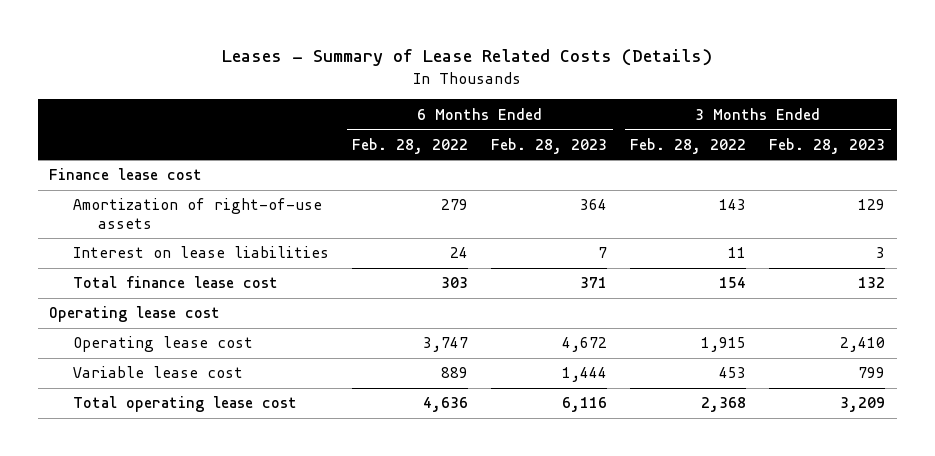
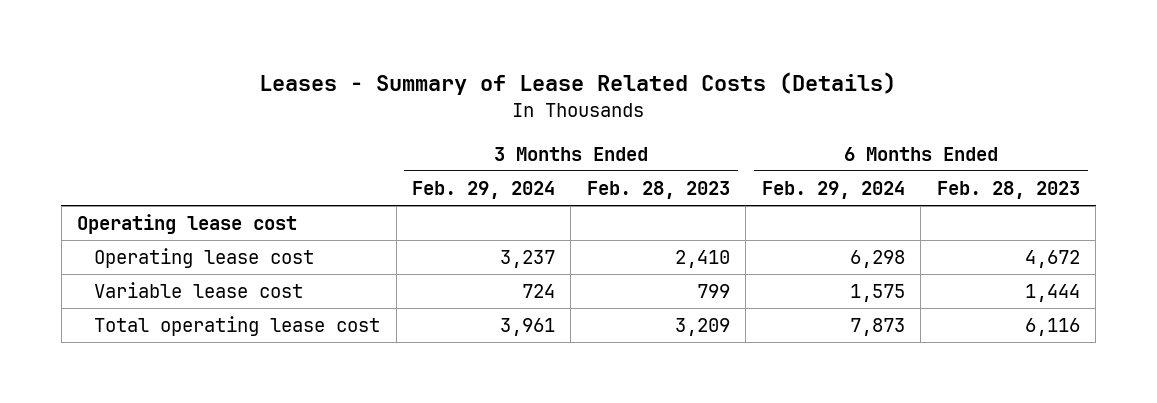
- | 6 Months Ended Feb. 28, 2022 | 6 Months Ended Feb. 28, 2023 | 3 Months Ended Feb. 28, 2022 | 3 Months Ended Feb. 28, 2023
+ | 3 Months Ended Feb. 29, 2024 | 3 Months Ended Feb. 28, 2023 | 6 Months Ended Feb. 29, 2024 | 6 Months Ended Feb. 28, 2023
- Finance lease cost
- Amortization of right-of-use assets | 279 | 364 | 143 | 129
- Interest on lease liabilities | 24 | 7 | 11 | 3
- Total finance lease cost | 303 | 371 | 154 | 132

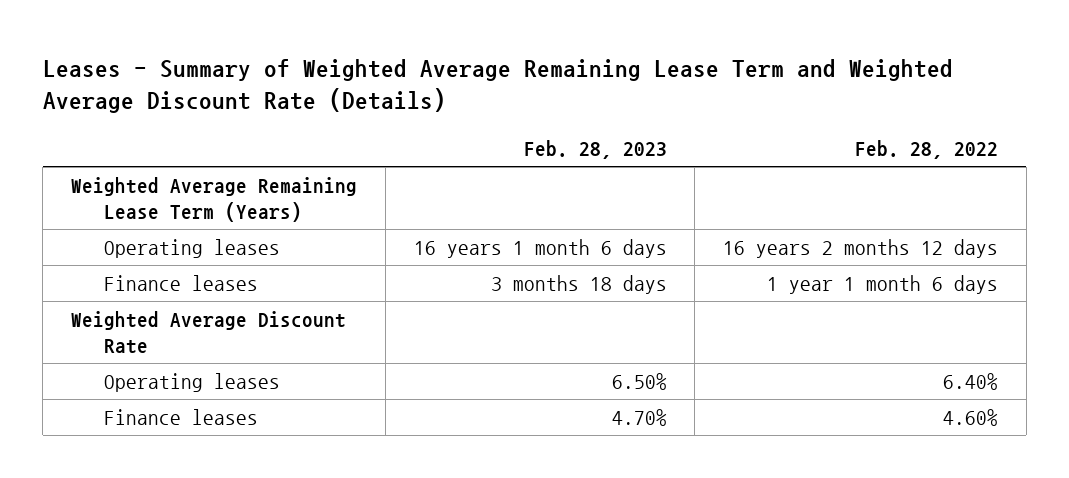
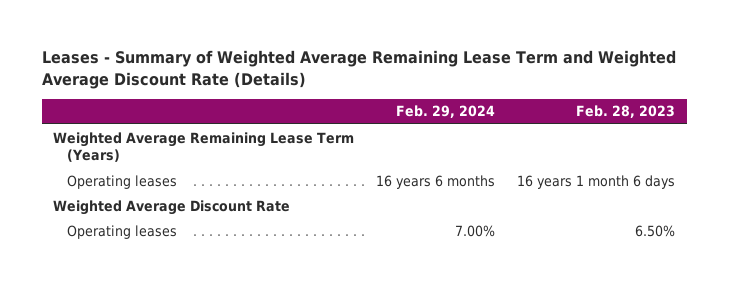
- | Feb. 28, 2023 | Feb. 28, 2022
+ | Feb. 29, 2024 | Feb. 28, 2023
- Finance leases | 3 months 18 days | 1 year 1 month 6 days
- Finance leases | 4.70% | 4.60%

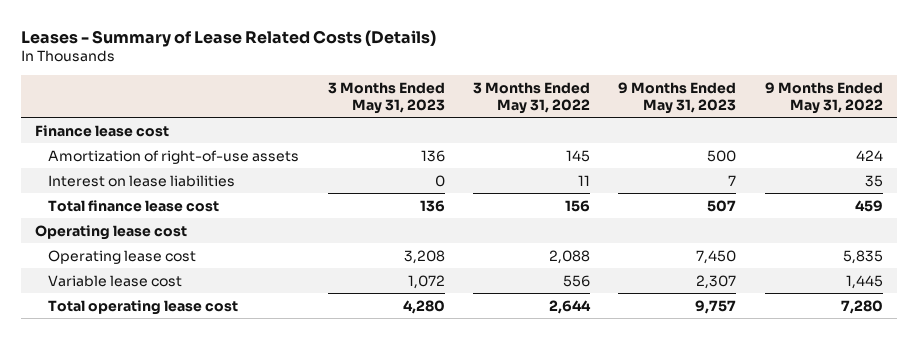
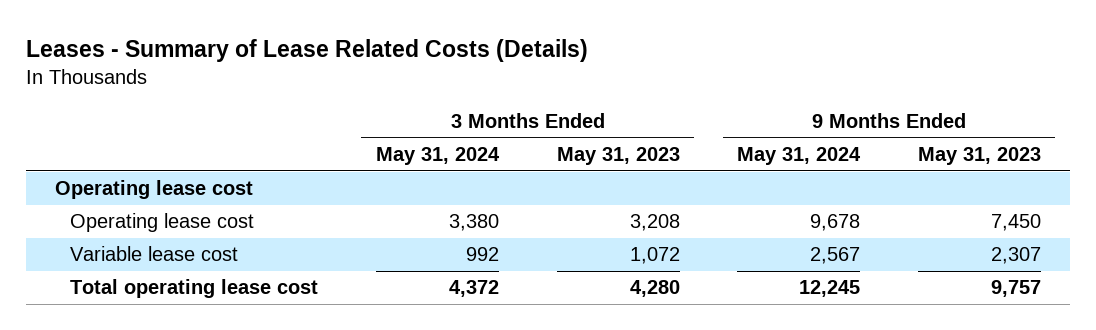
- | 3 Months Ended May 31, 2023 | 3 Months Ended May 31, 2022 | 9 Months Ended May 31, 2023 | 9 Months Ended May 31, 2022
+ | 3 Months Ended May 31, 2024 | 3 Months Ended May 31, 2023 | 9 Months Ended May 31, 2024 | 9 Months Ended May 31, 2023
- Finance lease cost
- Amortization of right-of-use assets | 136 | 145 | 500 | 424
- Interest on lease liabilities | 0 | 11 | 7 | 35
- Total finance lease cost | 136 | 156 | 507 | 459

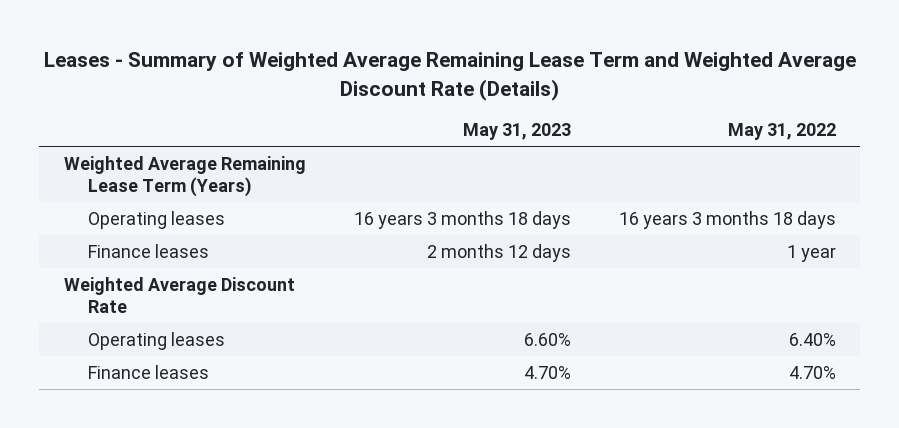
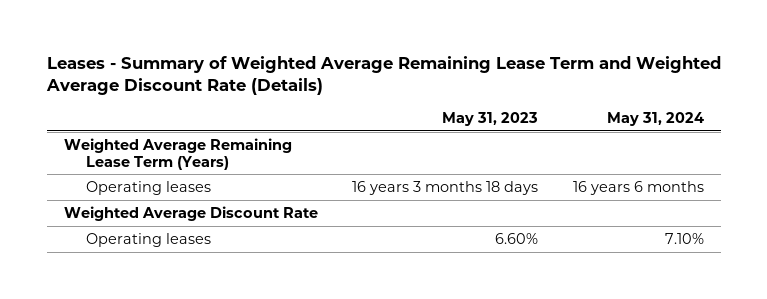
- | May 31, 2023 | May 31, 2022
+ | May 31, 2023 | May 31, 2024
- Finance leases | 2 months 12 days | 1 year
- Finance leases | 4.70% | 4.70%

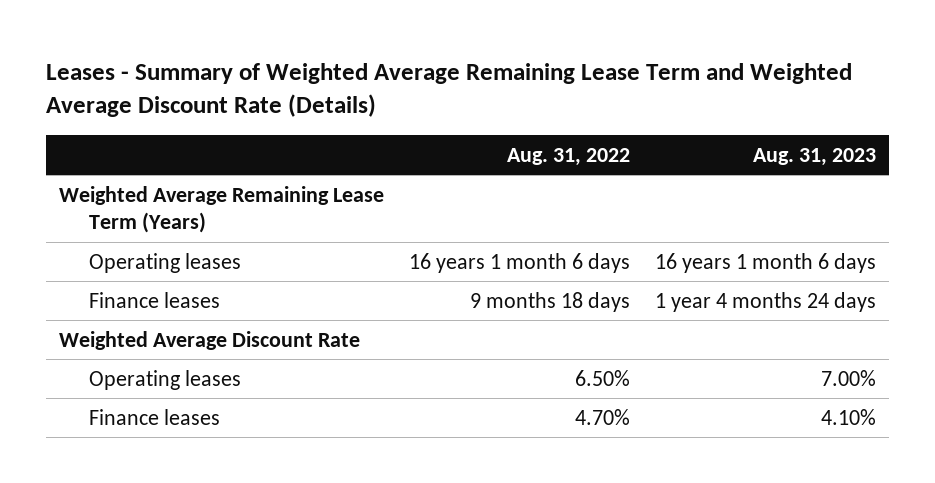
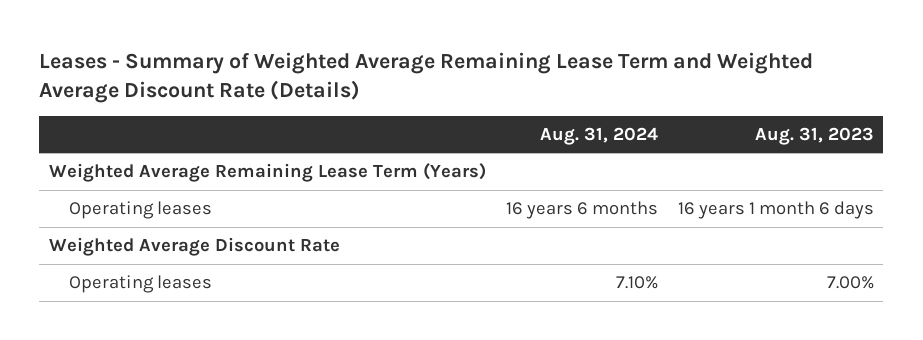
- | Aug. 31, 2022 | Aug. 31, 2023
+ | Aug. 31, 2024 | Aug. 31, 2023
- Finance leases | 9 months 18 days | 1 year 4 months 24 days
- Finance leases | 4.70% | 4.10%

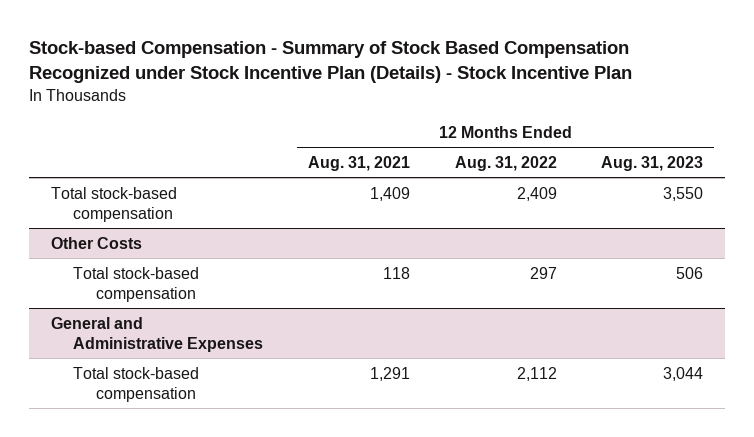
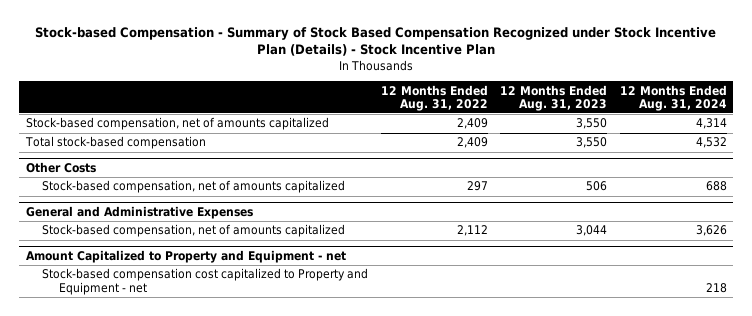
- | 12 Months Ended Aug. 31, 2021 | 12 Months Ended Aug. 31, 2022 | 12 Months Ended Aug. 31, 2023
+ | 12 Months Ended Aug. 31, 2022 | 12 Months Ended Aug. 31, 2023 | 12 Months Ended Aug. 31, 2024
+ Stock-based compensation, net of amounts capitalized | 2,409 | 3,550 | 4,314
@ Other Costs
- Total stock-based compensation | 118 | 297 | 506
+ Stock-based compensation, net of amounts capitalized | 297 | 506 | 688
@ General and Administrative Expenses
- Total stock-based compensation | 1,291 | 2,112 | 3,044
+ Stock-based compensation, net of amounts capitalized | 2,112 | 3,044 | 3,626
+ Amount Capitalized to Property and Equipment - net
+ Stock-based compensation cost capitalized to Property and Equipment - net | | | 218

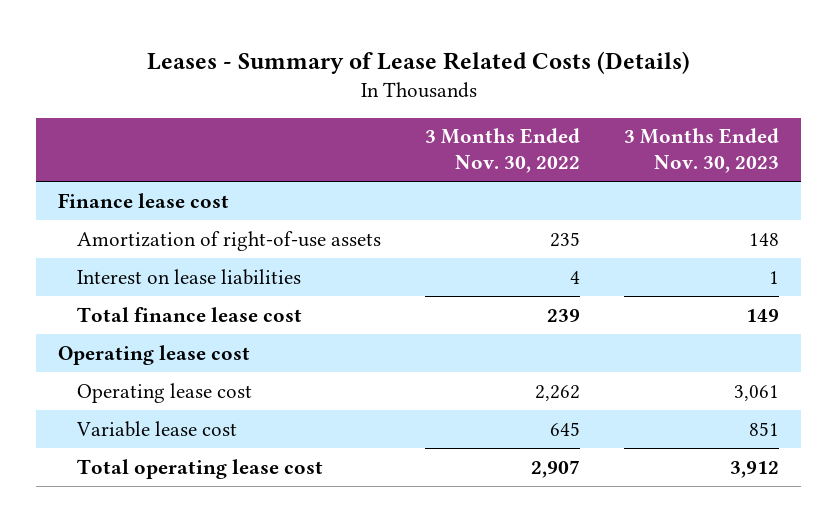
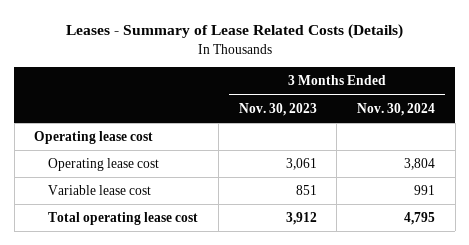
- | 3 Months Ended Nov. 30, 2022 | 3 Months Ended Nov. 30, 2023
+ | 3 Months Ended Nov. 30, 2023 | 3 Months Ended Nov. 30, 2024
- Finance lease cost
- Amortization of right-of-use assets | 235 | 148
- Interest on lease liabilities | 4 | 1
- Total finance lease cost | 239 | 149

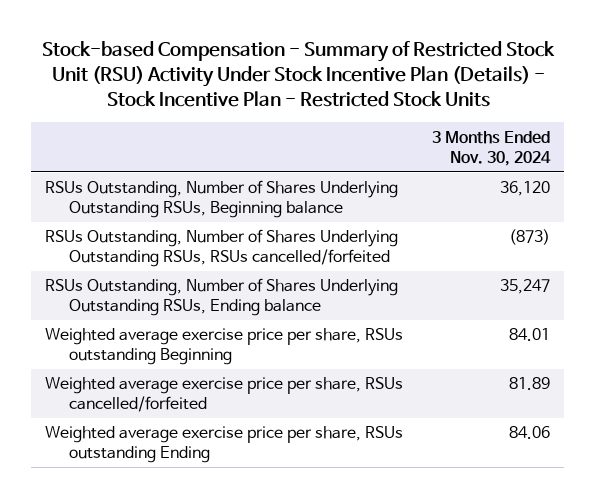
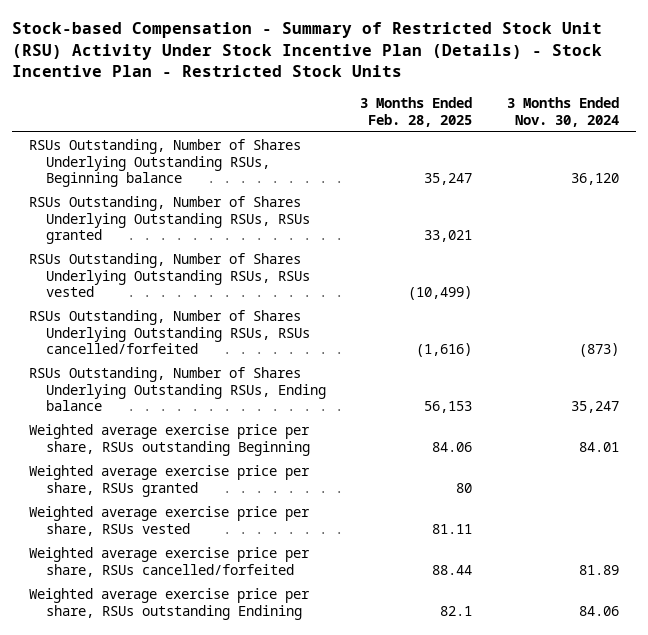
- | 3 Months Ended Nov. 30, 2024
+ | 3 Months Ended Feb. 28, 2025 | 3 Months Ended Nov. 30, 2024
+ RSUs Outstanding, Number of Shares Underlying Outstanding RSUs, RSUs granted | 33,021 |
+ RSUs Outstanding, Number of Shares Underlying Outstanding RSUs, RSUs vested | (10,499) |
+ Weighted average exercise price per share, RSUs granted | 80 |
+ Weighted average exercise price per share, RSUs vested | 81.11 |
- Weighted average exercise price per share, RSUs outstanding Ending | 84.06
+ Weighted average exercise price per share, RSUs outstanding Endining | 82.1 | 84.06

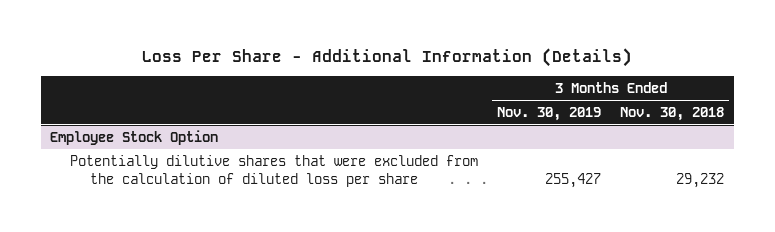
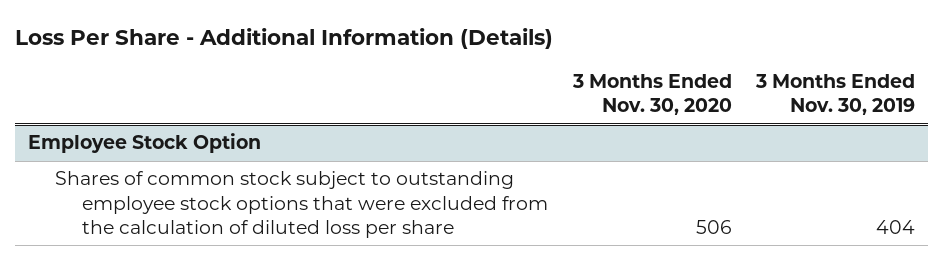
- | 3 Months Ended Nov. 30, 2019 | 3 Months Ended Nov. 30, 2018
+ | 3 Months Ended Nov. 30, 2020 | 3 Months Ended Nov. 30, 2019
@ Employee Stock Option
- Potentially dilutive shares that were excluded from the calculation of diluted loss per share | 255,427 | 29,232
+ Shares of common stock subject to outstanding employee stock options that were excluded from the calculation of diluted loss per share | 506 | 404

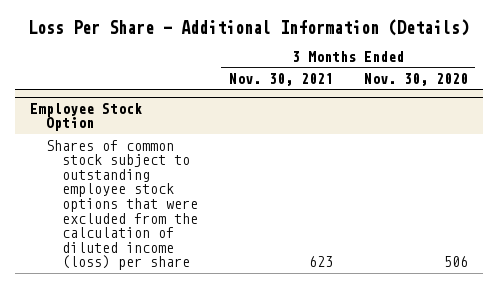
- | 3 Months Ended Nov. 30, 2020 | 3 Months Ended Nov. 30, 2019
+ | 3 Months Ended Nov. 30, 2021 | 3 Months Ended Nov. 30, 2020
@ Employee Stock Option
- Shares of common stock subject to outstanding employee stock options that were excluded from the calculation of diluted loss per share | 506 | 404
+ Shares of common stock subject to outstanding employee stock options that were excluded from the calculation of diluted income (loss) per share | 623 | 506

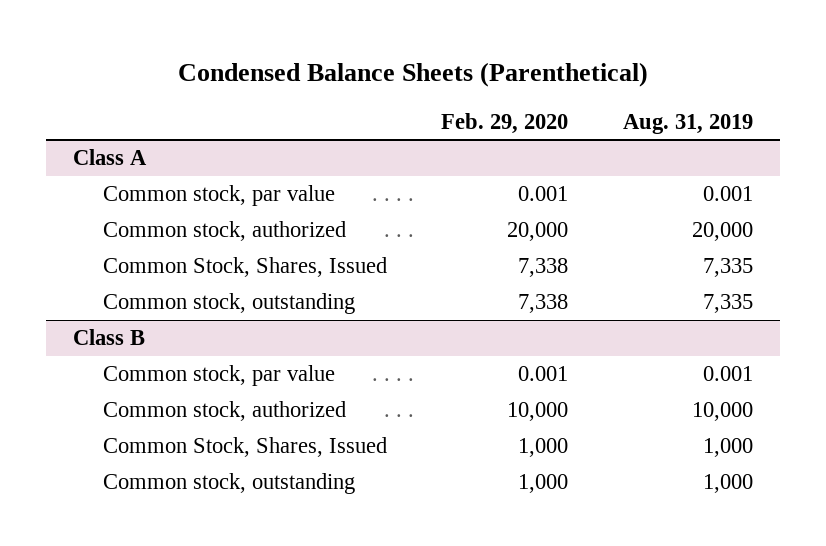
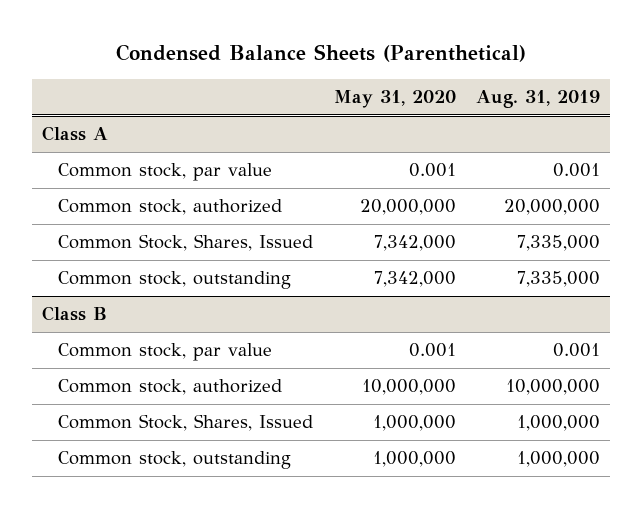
- | Feb. 29, 2020 | Aug. 31, 2019
+ | May 31, 2020 | Aug. 31, 2019
@ Class A
- Common stock, authorized | 20,000 | 20,000
- Common Stock, Shares, Issued | 7,338 | 7,335
- Common stock, outstanding | 7,338 | 7,335
+ Common stock, authorized | 20,000,000 | 20,000,000
+ Common Stock, Shares, Issued | 7,342,000 | 7,335,000
+ Common stock, outstanding | 7,342,000 | 7,335,000
@ Class B
- Common stock, authorized | 10,000 | 10,000
- Common Stock, Shares, Issued | 1,000 | 1,000
- Common stock, outstanding | 1,000 | 1,000
+ Common stock, authorized | 10,000,000 | 10,000,000
+ Common Stock, Shares, Issued | 1,000,000 | 1,000,000
+ Common stock, outstanding | 1,000,000 | 1,000,000

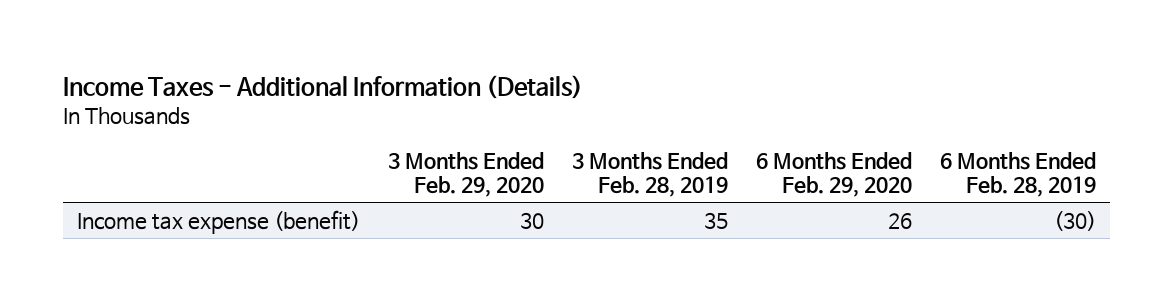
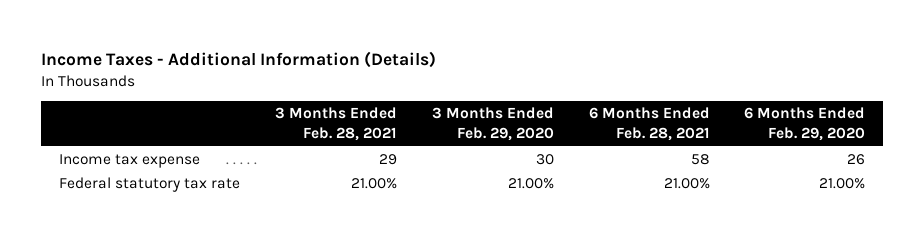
- | 3 Months Ended Feb. 29, 2020 | 3 Months Ended Feb. 28, 2019 | 6 Months Ended Feb. 29, 2020 | 6 Months Ended Feb. 28, 2019
+ | 3 Months Ended Feb. 28, 2021 | 3 Months Ended Feb. 29, 2020 | 6 Months Ended Feb. 28, 2021 | 6 Months Ended Feb. 29, 2020
- Income tax expense (benefit) | 30 | 35 | 26 | (30)
+ Income tax expense | 29 | 30 | 58 | 26
+ Federal statutory tax rate | 21.00% | 21.00% | 21.00% | 21.00%

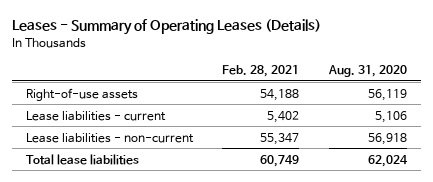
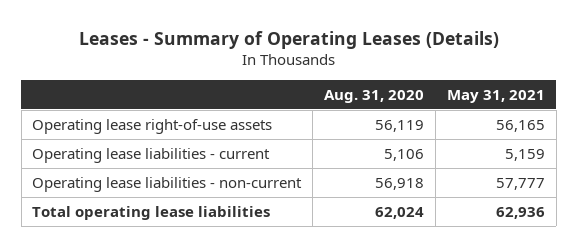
- | Feb. 28, 2021 | Aug. 31, 2020
+ | Aug. 31, 2020 | May 31, 2021
- Right-of-use assets | 54,188 | 56,119
- Lease liabilities - current | 5,402 | 5,106
- Lease liabilities - non-current | 55,347 | 56,918
- Total lease liabilities | 60,749 | 62,024
+ Operating lease right-of-use assets | 56,119 | 56,165
+ Operating lease liabilities - current | 5,106 | 5,159
+ Operating lease liabilities - non-current | 56,918 | 57,777
+ Total operating lease liabilities | 62,024 | 62,936

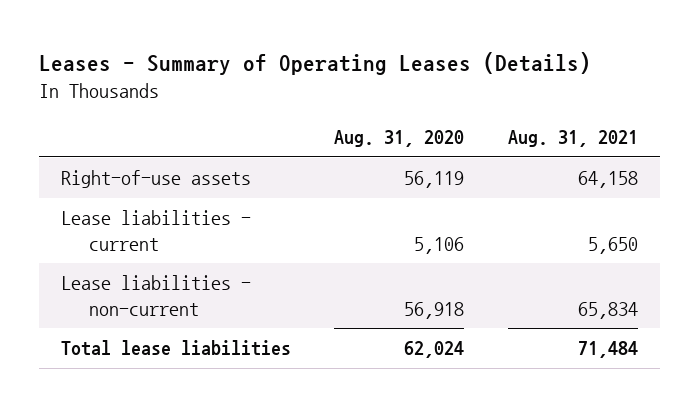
- | Aug. 31, 2020 | May 31, 2021
+ | Aug. 31, 2020 | Aug. 31, 2021
- Operating lease right-of-use assets | 56,119 | 56,165
- Operating lease liabilities - current | 5,106 | 5,159
- Operating lease liabilities - non-current | 56,918 | 57,777
- Total operating lease liabilities | 62,024 | 62,936
+ Right-of-use assets | 56,119 | 64,158
+ Lease liabilities - current | 5,106 | 5,650
+ Lease liabilities - non-current | 56,918 | 65,834
+ Total lease liabilities | 62,024 | 71,484

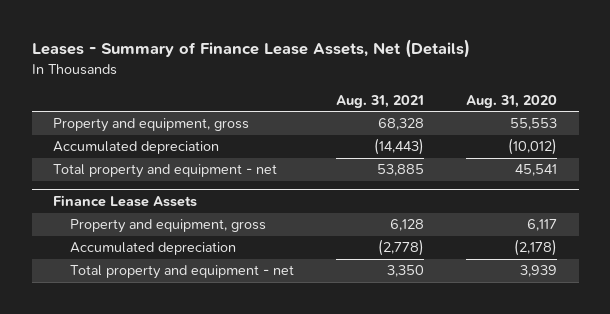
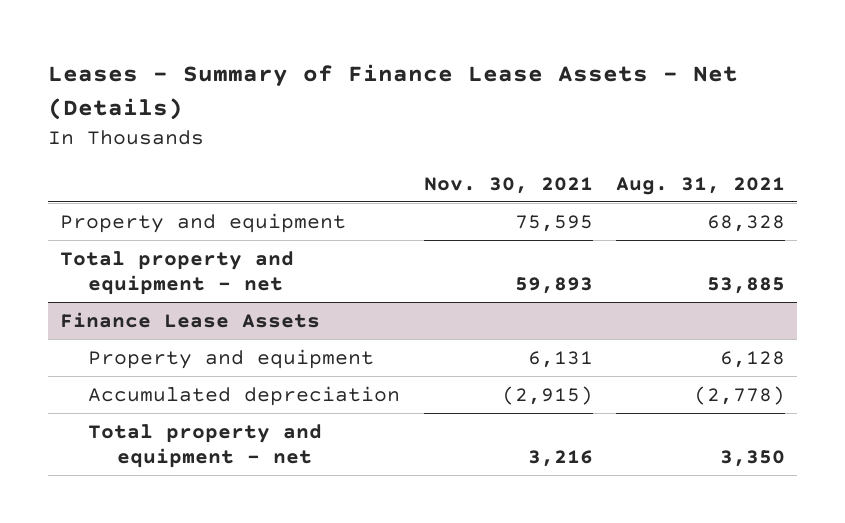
- Leases - Summary of Finance Lease Assets, Net (Details)
+ Leases - Summary of Finance Lease Assets - Net (Details)
- | Aug. 31, 2021 | Aug. 31, 2020
+ | Nov. 30, 2021 | Aug. 31, 2021
- Property and equipment, gross | 68,328 | 55,553
- Accumulated depreciation | (14,443) | (10,012)
+ Property and equipment | 75,595 | 68,328
@ Finance Lease Assets
- Property and equipment, gross | 6,128 | 6,117
+ Property and equipment | 6,131 | 6,128

